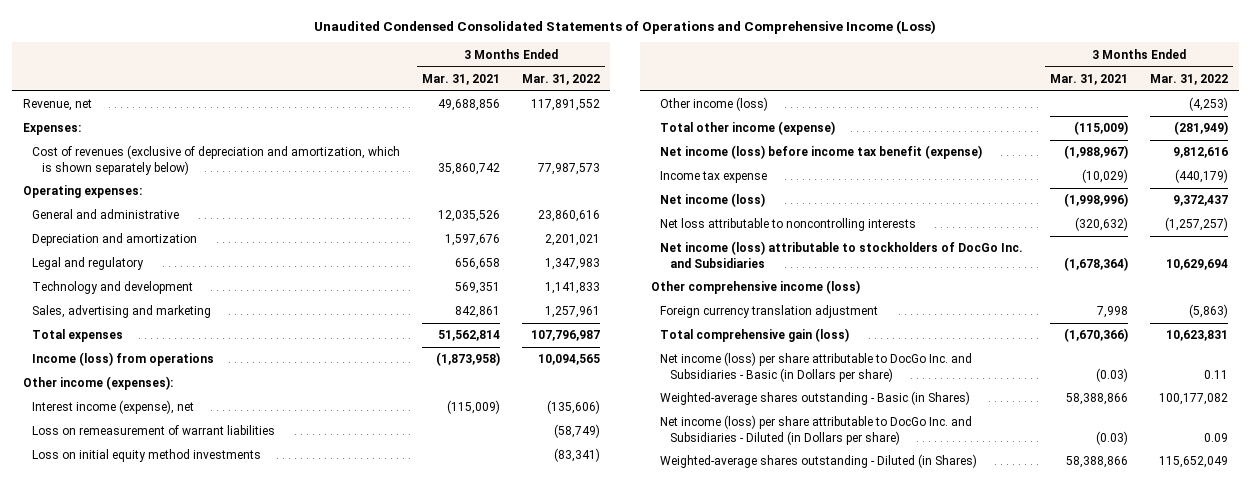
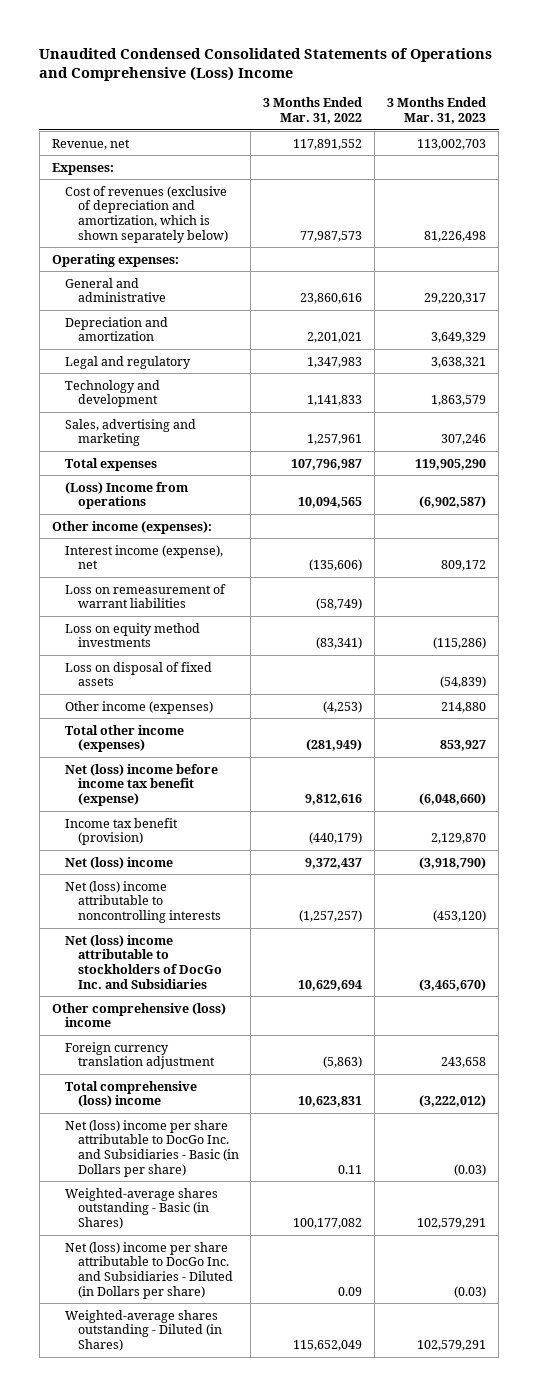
- Unaudited Condensed Consolidated Statements of Operations and Comprehensive Income (Loss)
+ Unaudited Condensed Consolidated Statements of Operations and Comprehensive (Loss) Income
- | 3 Months Ended Mar. 31, 2021 | 3 Months Ended Mar. 31, 2022
+ | 3 Months Ended Mar. 31, 2022 | 3 Months Ended Mar. 31, 2023
- Income (loss) from operations | (1,873,958) | 10,094,565
+ (Loss) Income from operations | 10,094,565 | (6,902,587)
- Loss on initial equity method investments | | (83,341)
- Other income (loss) | | (4,253)
- Total other income (expense) | (115,009) | (281,949)
- Net income (loss) before income tax benefit (expense) | (1,988,967) | 9,812,616
- Income tax expense | (10,029) | (440,179)
- Net income (loss) | (1,998,996) | 9,372,437
- Net loss attributable to noncontrolling interests | (320,632) | (1,257,257)
- Net income (loss) attributable to stockholders of DocGo Inc. and Subsidiaries | (1,678,364) | 10,629,694
- Other comprehensive income (loss)
+ Loss on equity method investments | (83,341) | (115,286)
+ Loss on disposal of fixed assets | | (54,839)
+ Other income (expenses) | (4,253) | 214,880
+ Total other income (expenses) | (281,949) | 853,927
+ Net (loss) income before income tax benefit (expense) | 9,812,616 | (6,048,660)
+ Income tax benefit (provision) | (440,179) | 2,129,870
+ Net (loss) income | 9,372,437 | (3,918,790)
+ Net (loss) income attributable to noncontrolling interests | (1,257,257) | (453,120)
+ Net (loss) income attributable to stockholders of DocGo Inc. and Subsidiaries | 10,629,694 | (3,465,670)
+ Other comprehensive (loss) income
- Total comprehensive gain (loss) | (1,670,366) | 10,623,831
- Net income (loss) per share attributable to DocGo Inc. and Subsidiaries - Basic (in Dollars per share) | (0.03) | 0.11
+ Total comprehensive (loss) income | 10,623,831 | (3,222,012)
+ Net (loss) income per share attributable to DocGo Inc. and Subsidiaries - Basic (in Dollars per share) | 0.11 | (0.03)
- Net income (loss) per share attributable to DocGo Inc. and Subsidiaries - Diluted (in Dollars per share) | (0.03) | 0.09
+ Net (loss) income per share attributable to DocGo Inc. and Subsidiaries - Diluted (in Dollars per share) | 0.09 | (0.03)

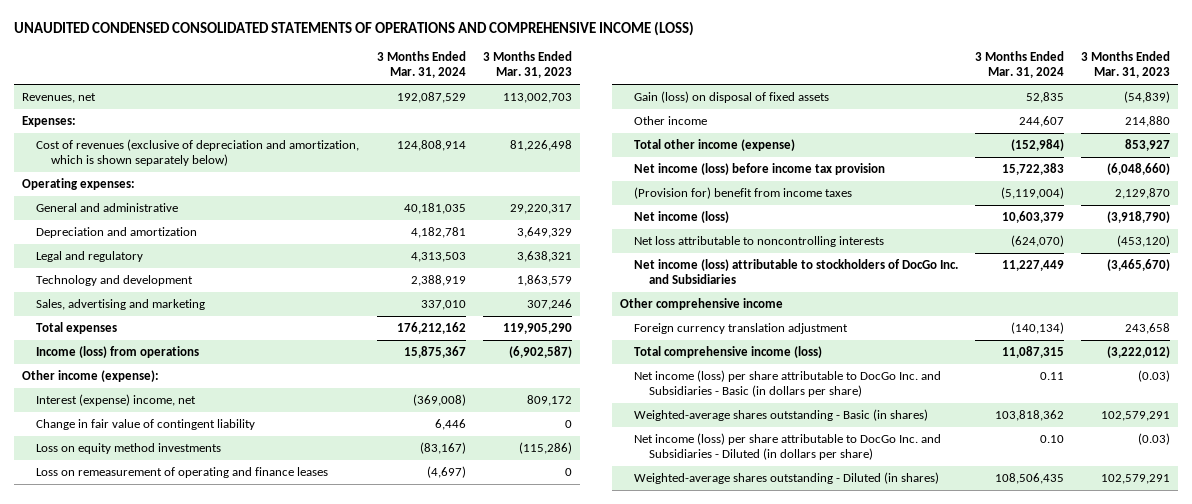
- Unaudited Condensed Consolidated Statements of Operations and Comprehensive (Loss) Income
+ UNAUDITED CONDENSED CONSOLIDATED STATEMENTS OF OPERATIONS AND COMPREHENSIVE INCOME (LOSS)
- | 3 Months Ended Mar. 31, 2022 | 3 Months Ended Mar. 31, 2023
+ | 3 Months Ended Mar. 31, 2024 | 3 Months Ended Mar. 31, 2023
- Revenue, net | 117,891,552 | 113,002,703
+ Revenues, net | 192,087,529 | 113,002,703
- (Loss) Income from operations | 10,094,565 | (6,902,587)
- Other income (expenses):
- Interest income (expense), net | (135,606) | 809,172
- Loss on remeasurement of warrant liabilities | (58,749) |
+ Income (loss) from operations | 15,875,367 | (6,902,587)
+ Other income (expense):
+ Interest (expense) income, net | (369,008) | 809,172
+ Change in fair value of contingent liability | 6,446 | 0
- Loss on disposal of fixed assets | | (54,839)
- Other income (expenses) | (4,253) | 214,880
- Total other income (expenses) | (281,949) | 853,927
- Net (loss) income before income tax benefit (expense) | 9,812,616 | (6,048,660)
- Income tax benefit (provision) | (440,179) | 2,129,870
- Net (loss) income | 9,372,437 | (3,918,790)
- Net (loss) income attributable to noncontrolling interests | (1,257,257) | (453,120)
- Net (loss) income attributable to stockholders of DocGo Inc. and Subsidiaries | 10,629,694 | (3,465,670)
- Other comprehensive (loss) income
+ Loss on remeasurement of operating and finance leases | (4,697) | 0
+ Gain (loss) on disposal of fixed assets | 52,835 | (54,839)
+ Other income | 244,607 | 214,880
+ Total other income (expense) | (152,984) | 853,927
+ Net income (loss) before income tax provision | 15,722,383 | (6,048,660)
+ (Provision for) benefit from income taxes | (5,119,004) | 2,129,870
+ Net income (loss) | 10,603,379 | (3,918,790)
+ Net loss attributable to noncontrolling interests | (624,070) | (453,120)
+ Net income (loss) attributable to stockholders of DocGo Inc. and Subsidiaries | 11,227,449 | (3,465,670)
+ Other comprehensive income
- Total comprehensive (loss) income | 10,623,831 | (3,222,012)
- Net (loss) income per share attributable to DocGo Inc. and Subsidiaries - Basic (in Dollars per share) | 0.11 | (0.03)
- Weighted-average shares outstanding - Basic (in Shares) | 100,177,082 | 102,579,291
- Net (loss) income per share attributable to DocGo Inc. and Subsidiaries - Diluted (in Dollars per share) | 0.09 | (0.03)
- Weighted-average shares outstanding - Diluted (in Shares) | 115,652,049 | 102,579,291
+ Total comprehensive income (loss) | 11,087,315 | (3,222,012)
+ Net income (loss) per share attributable to DocGo Inc. and Subsidiaries - Basic (in dollars per share) | 0.11 | (0.03)
+ Weighted-average shares outstanding - Basic (in shares) | 103,818,362 | 102,579,291
+ Net income (loss) per share attributable to DocGo Inc. and Subsidiaries - Diluted (in dollars per share) | 0.10 | (0.03)
+ Weighted-average shares outstanding - Diluted (in shares) | 108,506,435 | 102,579,291

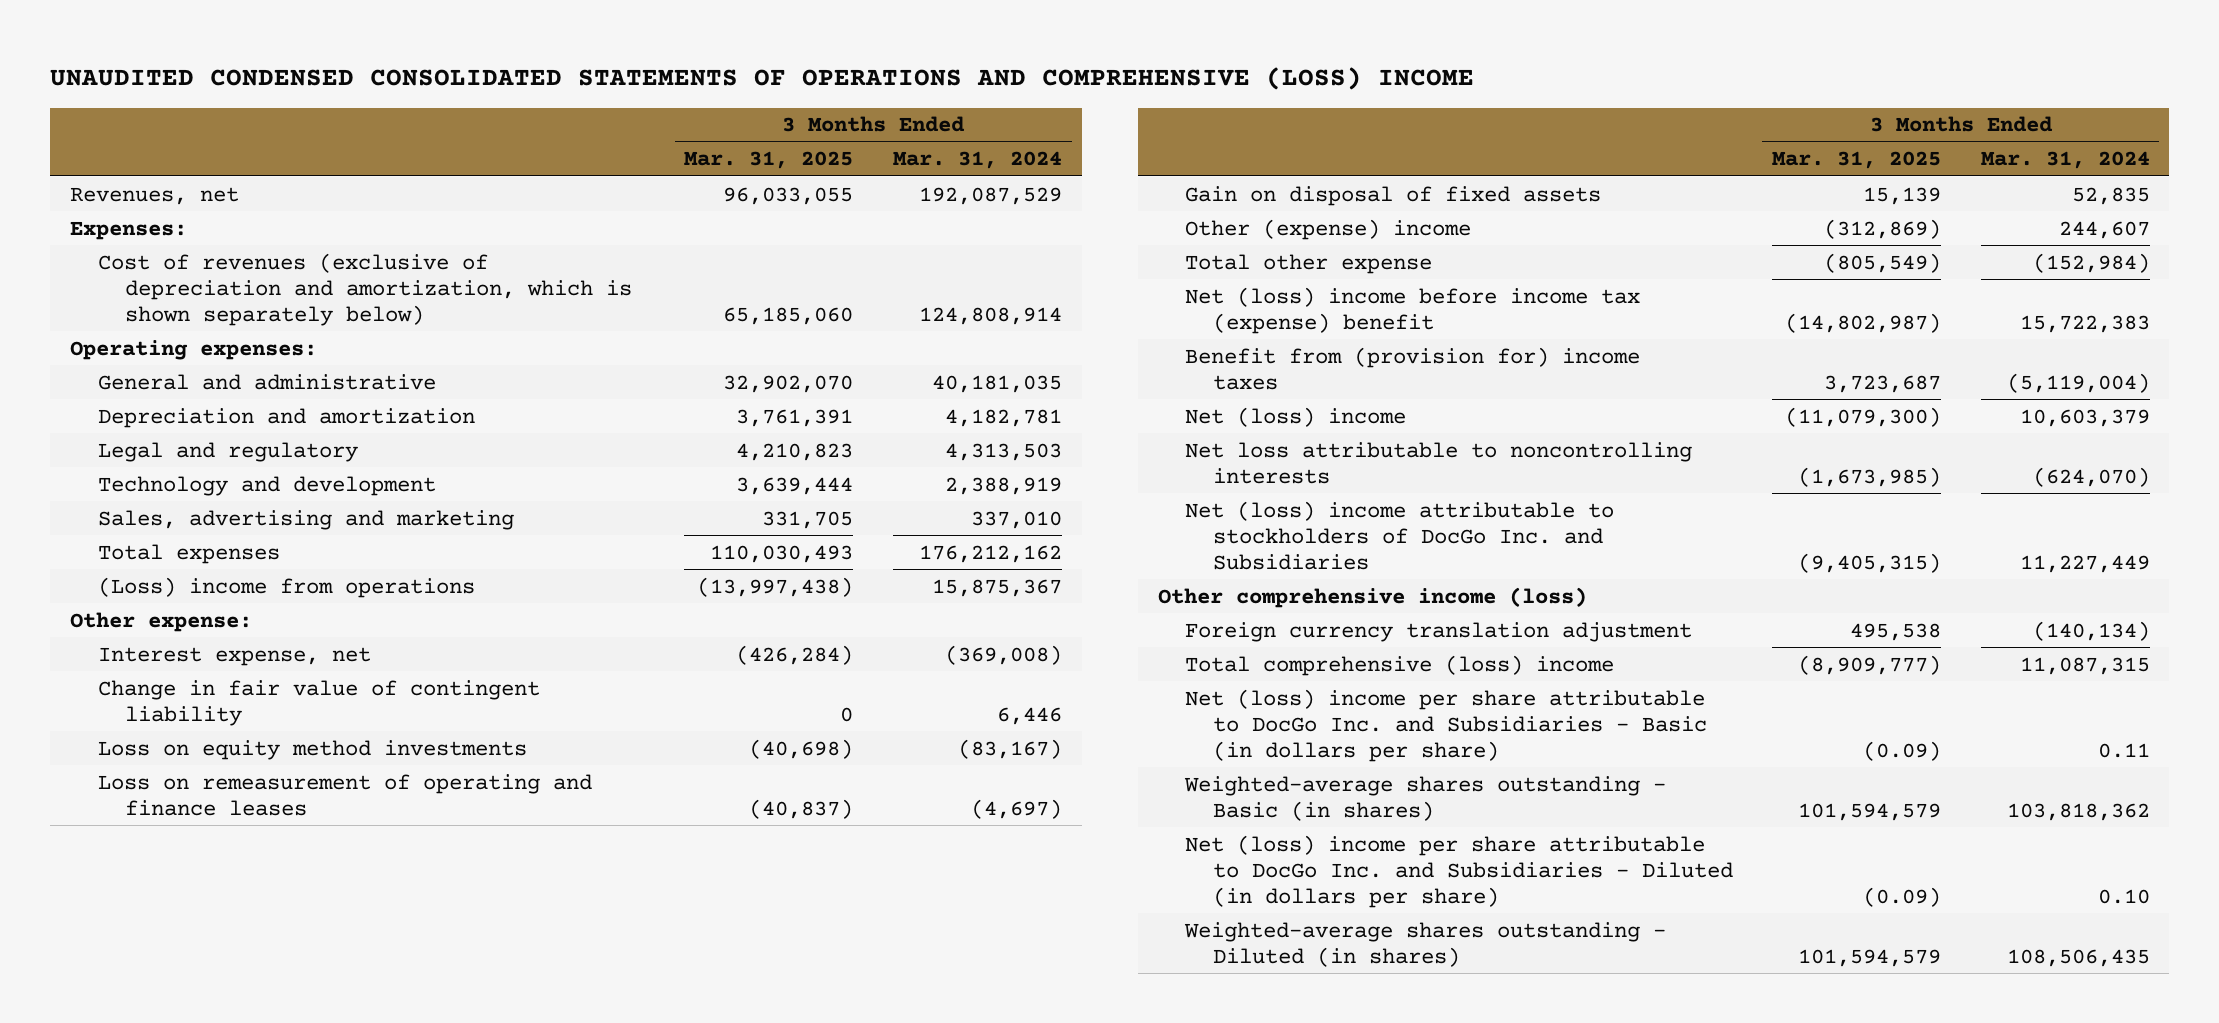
- UNAUDITED CONDENSED CONSOLIDATED STATEMENTS OF OPERATIONS AND COMPREHENSIVE INCOME (LOSS)
+ UNAUDITED CONDENSED CONSOLIDATED STATEMENTS OF OPERATIONS AND COMPREHENSIVE (LOSS) INCOME
- | 3 Months Ended Mar. 31, 2024 | 3 Months Ended Mar. 31, 2023
+ | 3 Months Ended Mar. 31, 2025 | 3 Months Ended Mar. 31, 2024
- Income (loss) from operations | 15,875,367 | (6,902,587)
- Other income (expense):
- Interest (expense) income, net | (369,008) | 809,172
+ (Loss) income from operations | (13,997,438) | 15,875,367
+ Other expense:
+ Interest expense, net | (426,284) | (369,008)
- Gain (loss) on disposal of fixed assets | 52,835 | (54,839)
- Other income | 244,607 | 214,880
- Total other income (expense) | (152,984) | 853,927
- Net income (loss) before income tax provision | 15,722,383 | (6,048,660)
- (Provision for) benefit from income taxes | (5,119,004) | 2,129,870
- Net income (loss) | 10,603,379 | (3,918,790)
+ Gain on disposal of fixed assets | 15,139 | 52,835
+ Other (expense) income | (312,869) | 244,607
+ Total other expense | (805,549) | (152,984)
+ Net (loss) income before income tax (expense) benefit | (14,802,987) | 15,722,383
+ Benefit from (provision for) income taxes | 3,723,687 | (5,119,004)
+ Net (loss) income | (11,079,300) | 10,603,379
- Net income (loss) attributable to stockholders of DocGo Inc. and Subsidiaries | 11,227,449 | (3,465,670)
- Other comprehensive income
+ Net (loss) income attributable to stockholders of DocGo Inc. and Subsidiaries | (9,405,315) | 11,227,449
+ Other comprehensive income (loss)
- Total comprehensive income (loss) | 11,087,315 | (3,222,012)
- Net income (loss) per share attributable to DocGo Inc. and Subsidiaries - Basic (in dollars per share) | 0.11 | (0.03)
+ Total comprehensive (loss) income | (8,909,777) | 11,087,315
+ Net (loss) income per share attributable to DocGo Inc. and Subsidiaries - Basic (in dollars per share) | (0.09) | 0.11
- Net income (loss) per share attributable to DocGo Inc. and Subsidiaries - Diluted (in dollars per share) | 0.10 | (0.03)
+ Net (loss) income per share attributable to DocGo Inc. and Subsidiaries - Diluted (in dollars per share) | (0.09) | 0.10

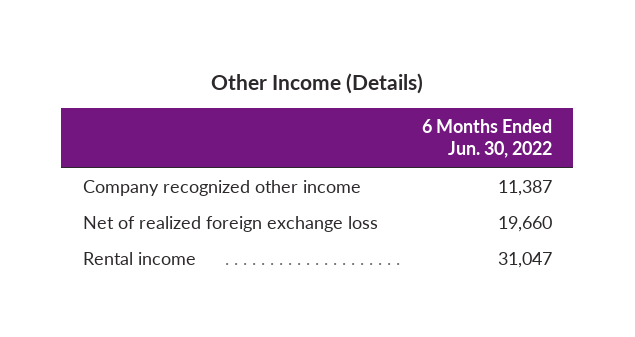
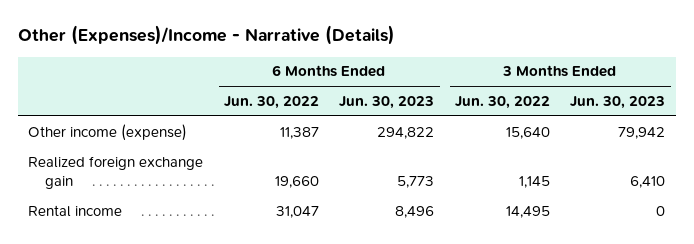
- Other Income (Details)
+ Other (Expenses)/Income - Narrative (Details)
- | 6 Months Ended Jun. 30, 2022
+ | 6 Months Ended Jun. 30, 2022 | 6 Months Ended Jun. 30, 2023 | 3 Months Ended Jun. 30, 2022 | 3 Months Ended Jun. 30, 2023
- Company recognized other income | 11,387
- Net of realized foreign exchange loss | 19,660
+ Other income (expense) | 11,387 | 294,822 | 15,640 | 79,942
+ Realized foreign exchange gain | 19,660 | 5,773 | 1,145 | 6,410

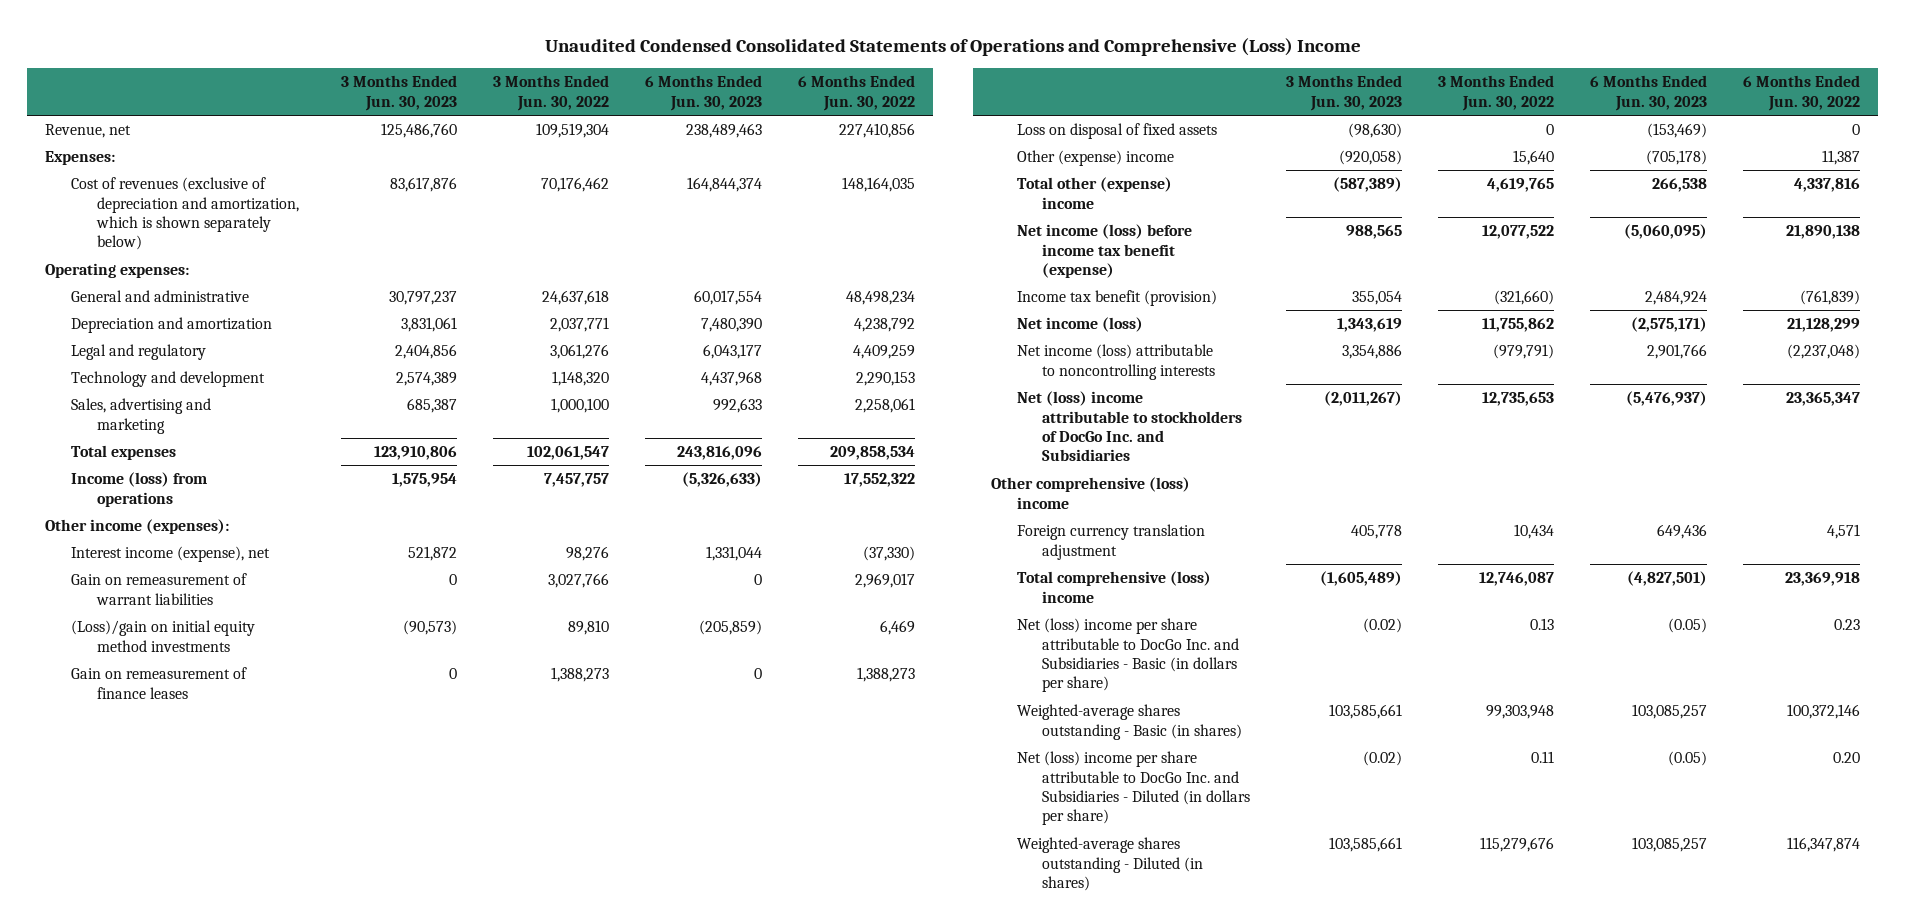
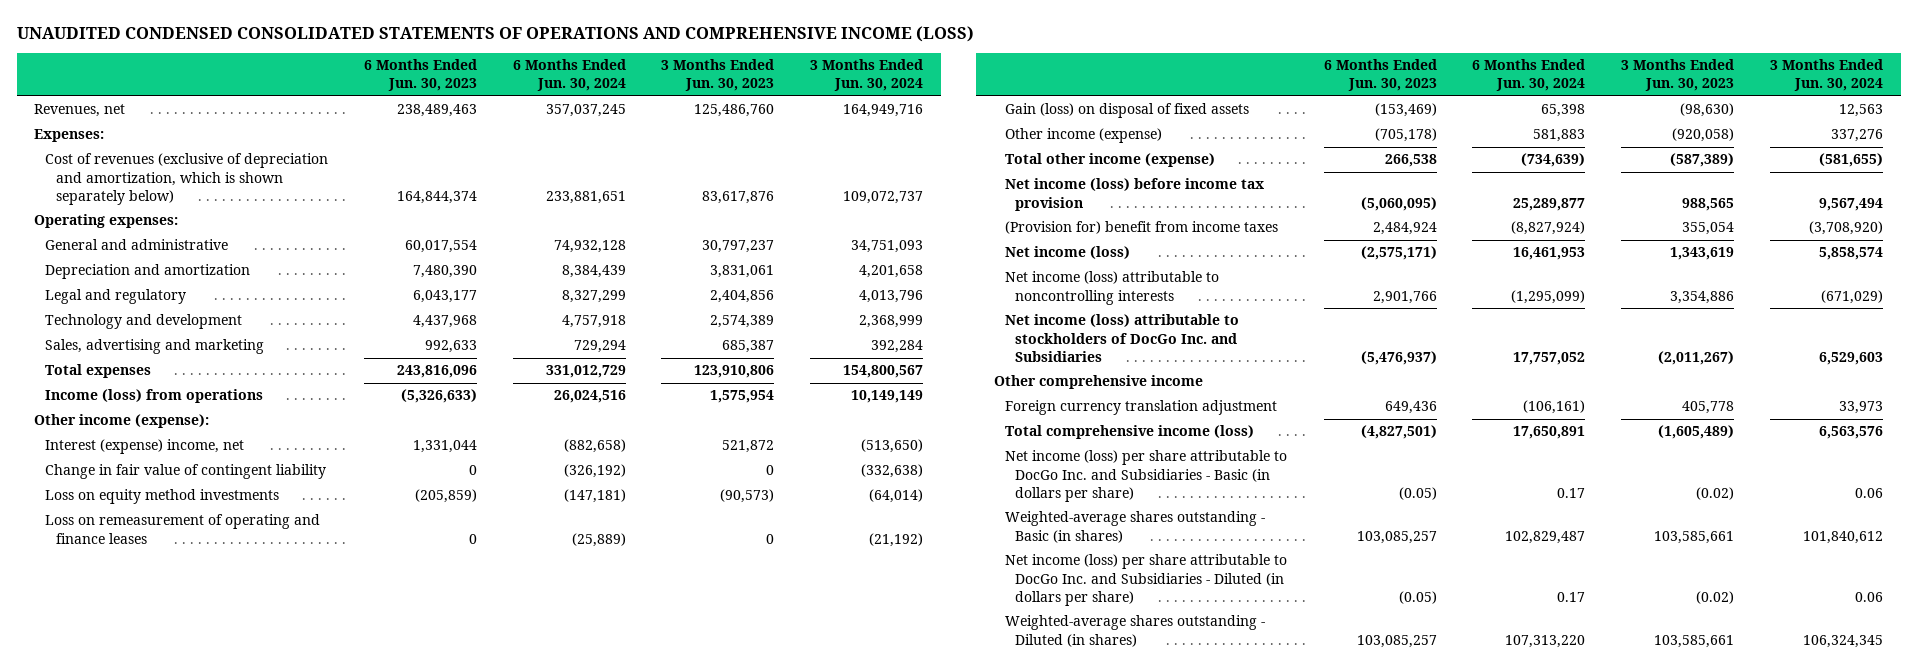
- Unaudited Condensed Consolidated Statements of Operations and Comprehensive (Loss) Income
+ UNAUDITED CONDENSED CONSOLIDATED STATEMENTS OF OPERATIONS AND COMPREHENSIVE INCOME (LOSS)
- | 3 Months Ended Jun. 30, 2023 | 3 Months Ended Jun. 30, 2022 | 6 Months Ended Jun. 30, 2023 | 6 Months Ended Jun. 30, 2022
+ | 6 Months Ended Jun. 30, 2023 | 6 Months Ended Jun. 30, 2024 | 3 Months Ended Jun. 30, 2023 | 3 Months Ended Jun. 30, 2024
- Revenue, net | 125,486,760 | 109,519,304 | 238,489,463 | 227,410,856
+ Revenues, net | 238,489,463 | 357,037,245 | 125,486,760 | 164,949,716
- Other income (expenses):
- Interest income (expense), net | 521,872 | 98,276 | 1,331,044 | (37,330)
- Gain on remeasurement of warrant liabilities | 0 | 3,027,766 | 0 | 2,969,017
- (Loss)/gain on initial equity method investments | (90,573) | 89,810 | (205,859) | 6,469
- Gain on remeasurement of finance leases | 0 | 1,388,273 | 0 | 1,388,273
- Loss on disposal of fixed assets | (98,630) | 0 | (153,469) | 0
- Other (expense) income | (920,058) | 15,640 | (705,178) | 11,387
- Total other (expense) income | (587,389) | 4,619,765 | 266,538 | 4,337,816
- Net income (loss) before income tax benefit (expense) | 988,565 | 12,077,522 | (5,060,095) | 21,890,138
- Income tax benefit (provision) | 355,054 | (321,660) | 2,484,924 | (761,839)
+ Other income (expense):
+ Interest (expense) income, net | 1,331,044 | (882,658) | 521,872 | (513,650)
+ Change in fair value of contingent liability | 0 | (326,192) | 0 | (332,638)
+ Loss on equity method investments | (205,859) | (147,181) | (90,573) | (64,014)
+ Loss on remeasurement of operating and finance leases | 0 | (25,889) | 0 | (21,192)
+ Gain (loss) on disposal of fixed assets | (153,469) | 65,398 | (98,630) | 12,563
+ Other income (expense) | (705,178) | 581,883 | (920,058) | 337,276
+ Total other income (expense) | 266,538 | (734,639) | (587,389) | (581,655)
+ Net income (loss) before income tax provision | (5,060,095) | 25,289,877 | 988,565 | 9,567,494
+ (Provision for) benefit from income taxes | 2,484,924 | (8,827,924) | 355,054 | (3,708,920)
- Net (loss) income attributable to stockholders of DocGo Inc. and Subsidiaries | (2,011,267) | 12,735,653 | (5,476,937) | 23,365,347
- Other comprehensive (loss) income
+ Net income (loss) attributable to stockholders of DocGo Inc. and Subsidiaries | (5,476,937) | 17,757,052 | (2,011,267) | 6,529,603
+ Other comprehensive income
- Total comprehensive (loss) income | (1,605,489) | 12,746,087 | (4,827,501) | 23,369,918
- Net (loss) income per share attributable to DocGo Inc. and Subsidiaries - Basic (in dollars per share) | (0.02) | 0.13 | (0.05) | 0.23
+ Total comprehensive income (loss) | (4,827,501) | 17,650,891 | (1,605,489) | 6,563,576
+ Net income (loss) per share attributable to DocGo Inc. and Subsidiaries - Basic (in dollars per share) | (0.05) | 0.17 | (0.02) | 0.06
- Net (loss) income per share attributable to DocGo Inc. and Subsidiaries - Diluted (in dollars per share) | (0.02) | 0.11 | (0.05) | 0.20
+ Net income (loss) per share attributable to DocGo Inc. and Subsidiaries - Diluted (in dollars per share) | (0.05) | 0.17 | (0.02) | 0.06

